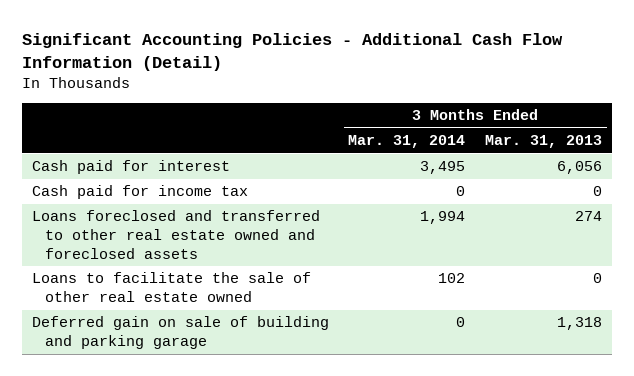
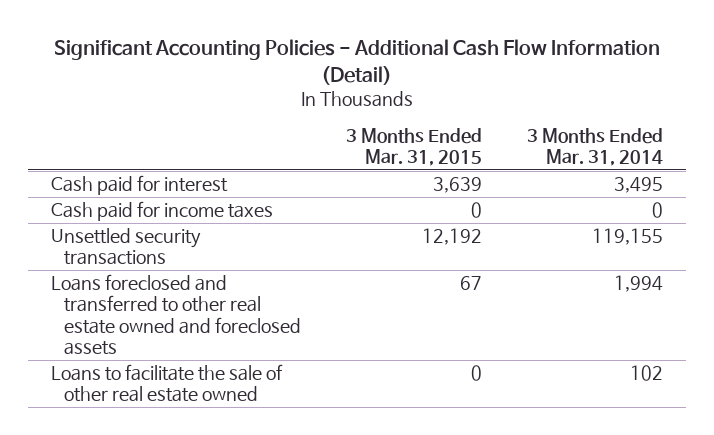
- | 3 Months Ended Mar. 31, 2014 | 3 Months Ended Mar. 31, 2013
+ | 3 Months Ended Mar. 31, 2015 | 3 Months Ended Mar. 31, 2014
- Cash paid for income tax | 0 | 0
+ Cash paid for income taxes | 0 | 0
+ Unsettled security transactions | 12,192 | 119,155
- Deferred gain on sale of building and parking garage | 0 | 1,318

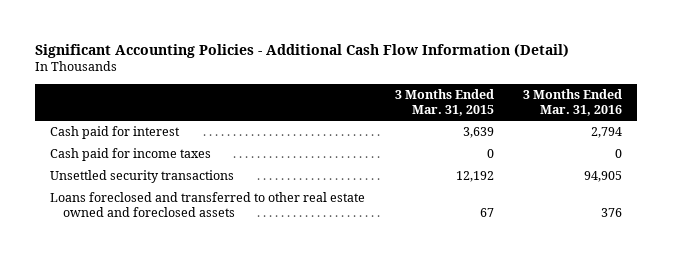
- | 3 Months Ended Mar. 31, 2015 | 3 Months Ended Mar. 31, 2014
+ | 3 Months Ended Mar. 31, 2015 | 3 Months Ended Mar. 31, 2016
- Loans to facilitate the sale of other real estate owned | 0 | 102

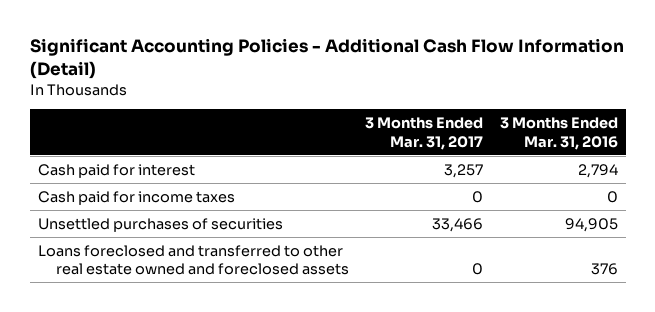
- | 3 Months Ended Mar. 31, 2015 | 3 Months Ended Mar. 31, 2016
+ | 3 Months Ended Mar. 31, 2017 | 3 Months Ended Mar. 31, 2016
- Unsettled security transactions | 12,192 | 94,905
+ Unsettled purchases of securities | 33,466 | 94,905

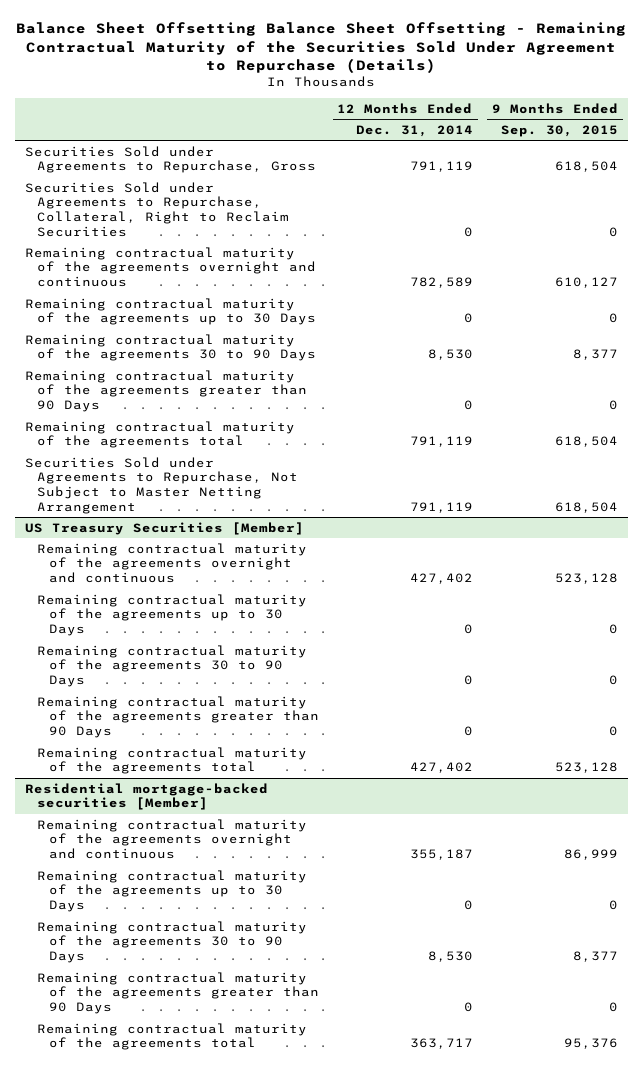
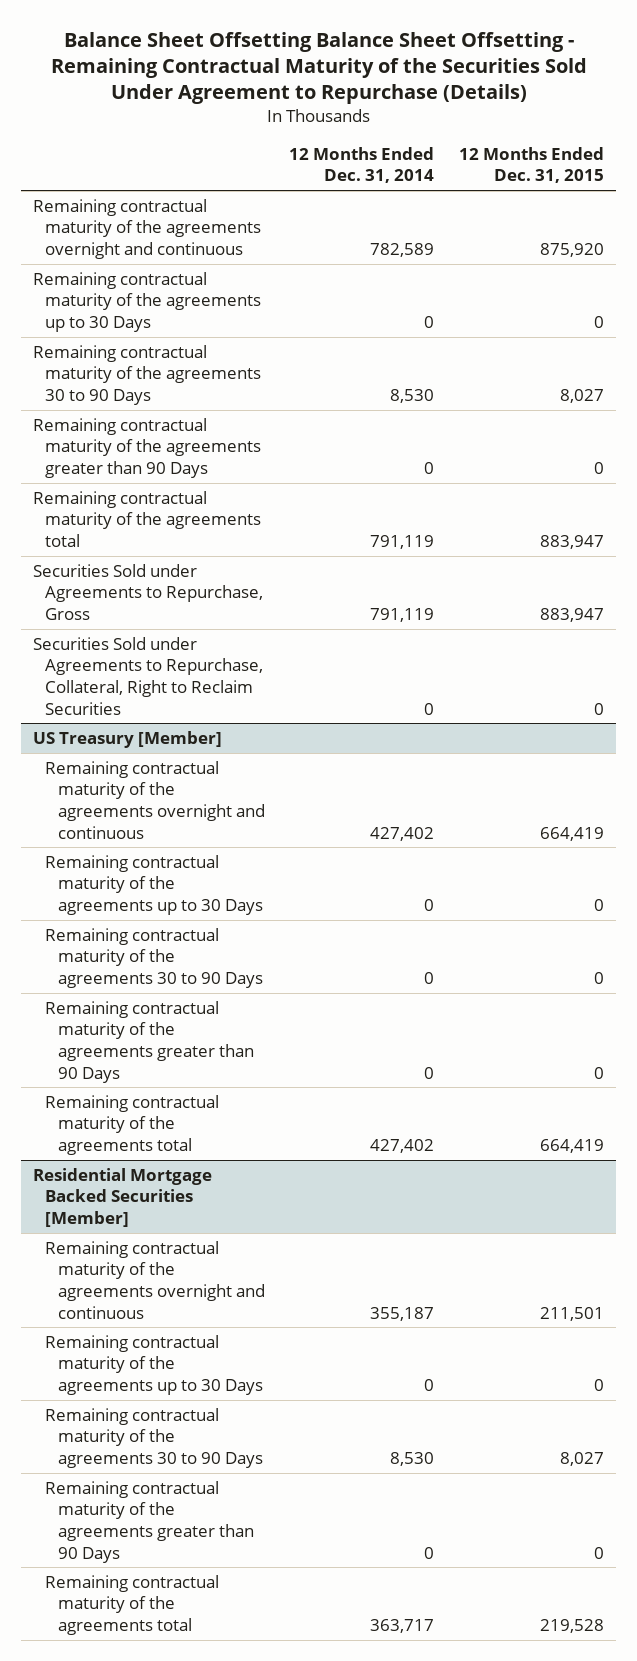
- | 12 Months Ended Dec. 31, 2014 | 9 Months Ended Sep. 30, 2015
+ | 12 Months Ended Dec. 31, 2014 | 12 Months Ended Dec. 31, 2015
- Securities Sold under Agreements to Repurchase, Not Subject to Master Netting Arrangement | 791,119 | 618,504
- US Treasury Securities [Member]
moved down: Securities Sold under Agreements to Repurchase, Gross | 791,119 | 883,947
moved down: Securities Sold under Agreements to Repurchase, Collateral, Right to Reclaim Securities | 0 | 0
+ US Treasury [Member]
- Residential mortgage-backed securities [Member]
+ Residential Mortgage Backed Securities [Member]

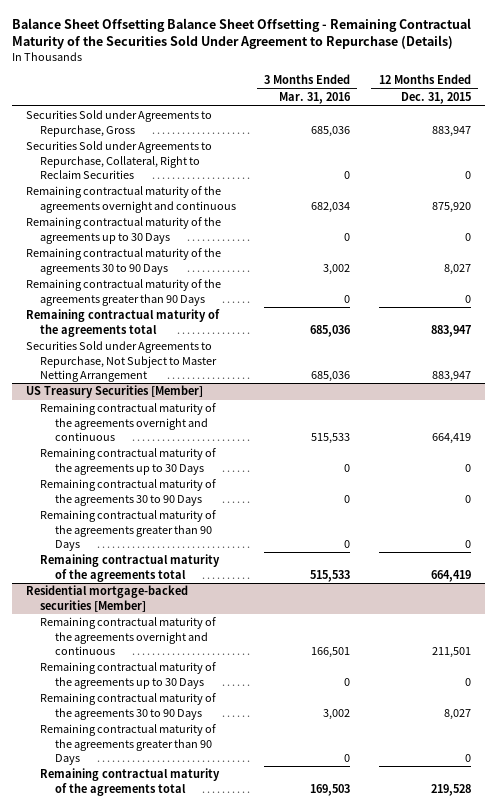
- | 12 Months Ended Dec. 31, 2014 | 12 Months Ended Dec. 31, 2015
+ | 3 Months Ended Mar. 31, 2016 | 12 Months Ended Dec. 31, 2015
moved up: Securities Sold under Agreements to Repurchase, Gross | 685,036 | 883,947
moved up: Securities Sold under Agreements to Repurchase, Collateral, Right to Reclaim Securities | 0 | 0
- US Treasury [Member]
+ Securities Sold under Agreements to Repurchase, Not Subject to Master Netting Arrangement | 685,036 | 883,947
+ US Treasury Securities [Member]
- Residential Mortgage Backed Securities [Member]
+ Residential mortgage-backed securities [Member]

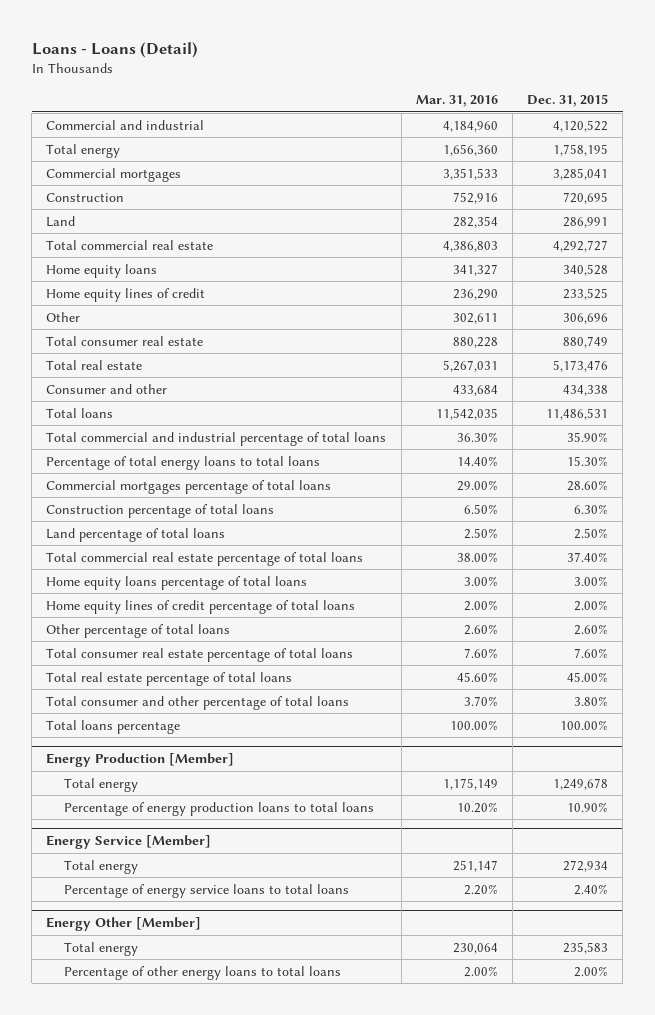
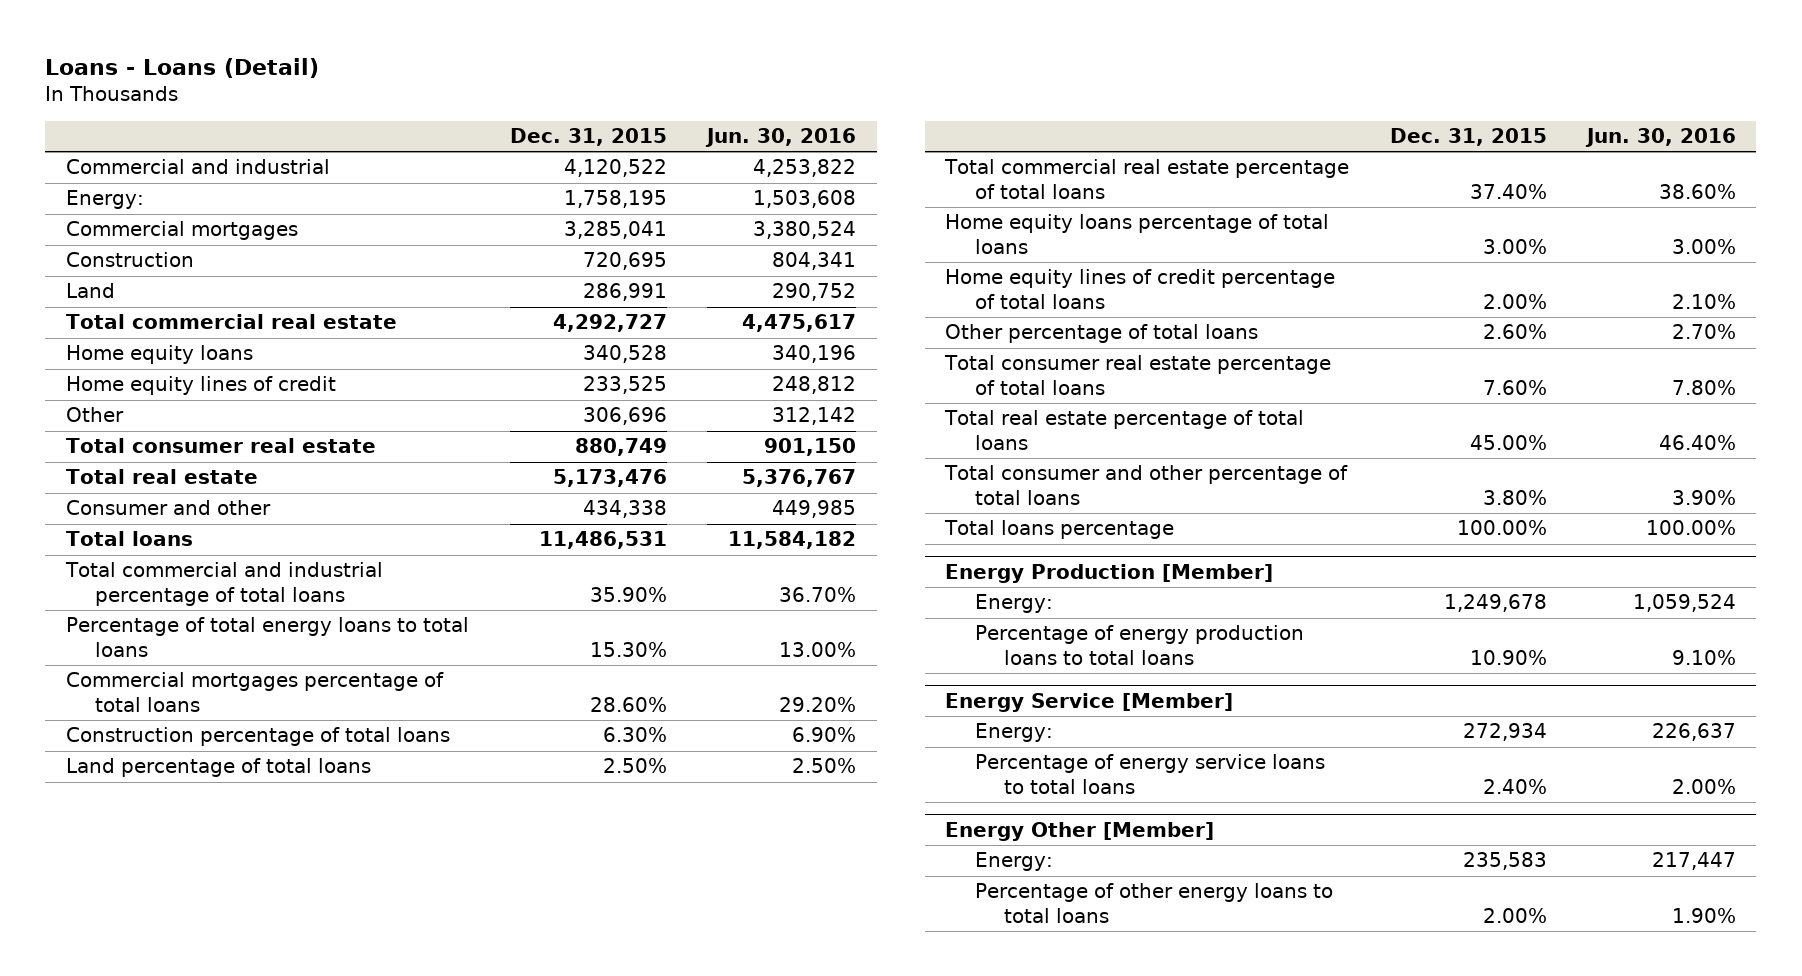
- | Mar. 31, 2016 | Dec. 31, 2015
+ | Dec. 31, 2015 | Jun. 30, 2016
- Total energy | 1,656,360 | 1,758,195
+ Energy: | 1,758,195 | 1,503,608
@ Energy Production [Member]
- Total energy | 1,175,149 | 1,249,678
+ Energy: | 1,249,678 | 1,059,524
@ Energy Service [Member]
- Total energy | 251,147 | 272,934
+ Energy: | 272,934 | 226,637
@ Energy Other [Member]
- Total energy | 230,064 | 235,583
+ Energy: | 235,583 | 217,447

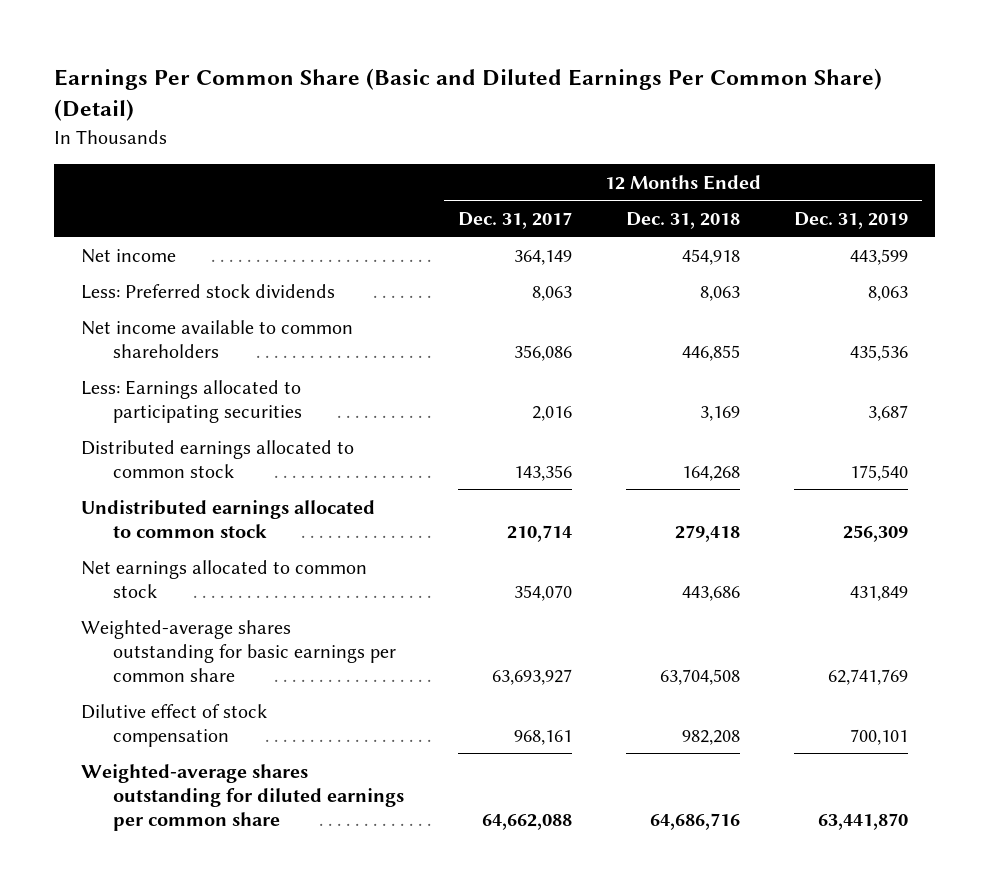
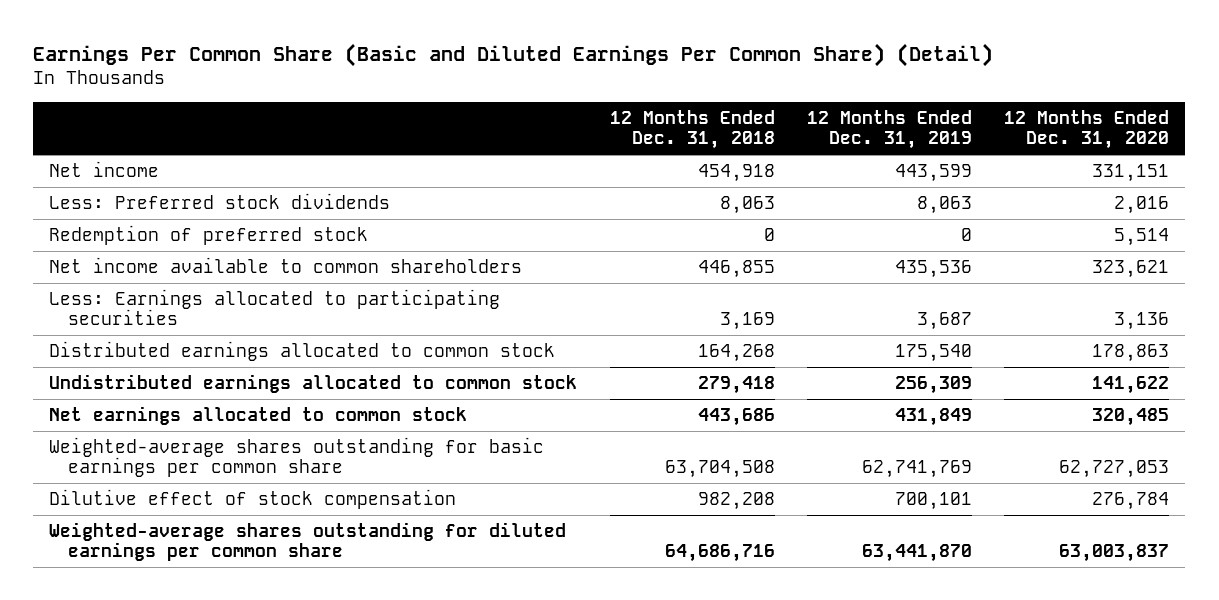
- | 12 Months Ended Dec. 31, 2017 | 12 Months Ended Dec. 31, 2018 | 12 Months Ended Dec. 31, 2019
+ | 12 Months Ended Dec. 31, 2018 | 12 Months Ended Dec. 31, 2019 | 12 Months Ended Dec. 31, 2020
+ Redemption of preferred stock | 0 | 0 | 5,514

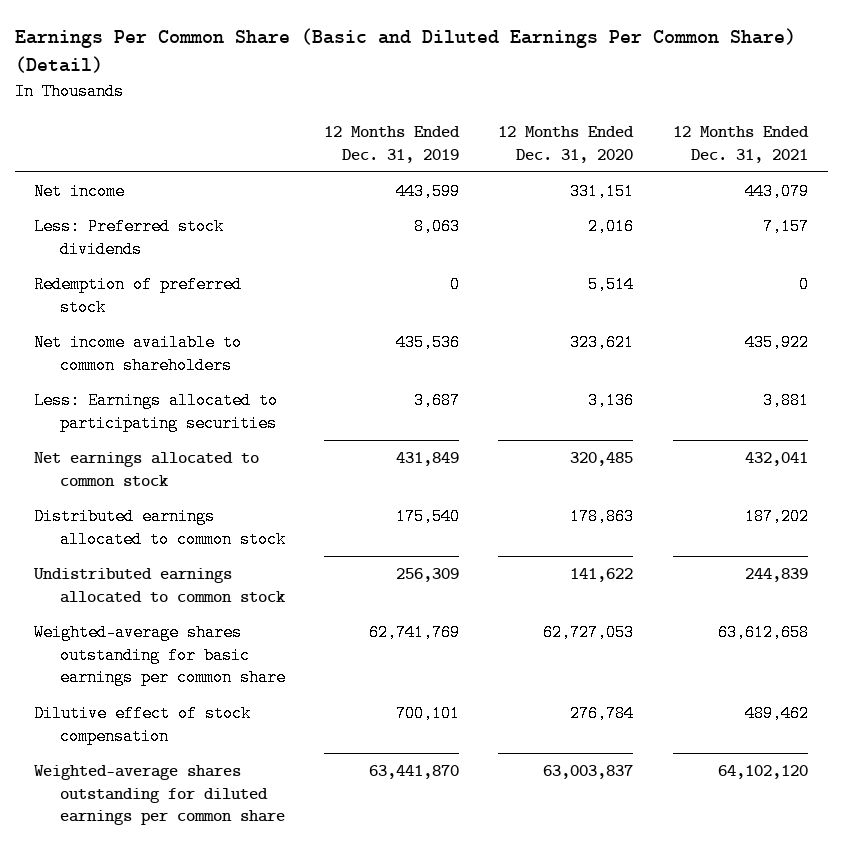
- | 12 Months Ended Dec. 31, 2018 | 12 Months Ended Dec. 31, 2019 | 12 Months Ended Dec. 31, 2020
+ | 12 Months Ended Dec. 31, 2019 | 12 Months Ended Dec. 31, 2020 | 12 Months Ended Dec. 31, 2021
moved up: Net earnings allocated to common stock | 431,849 | 320,485 | 432,041

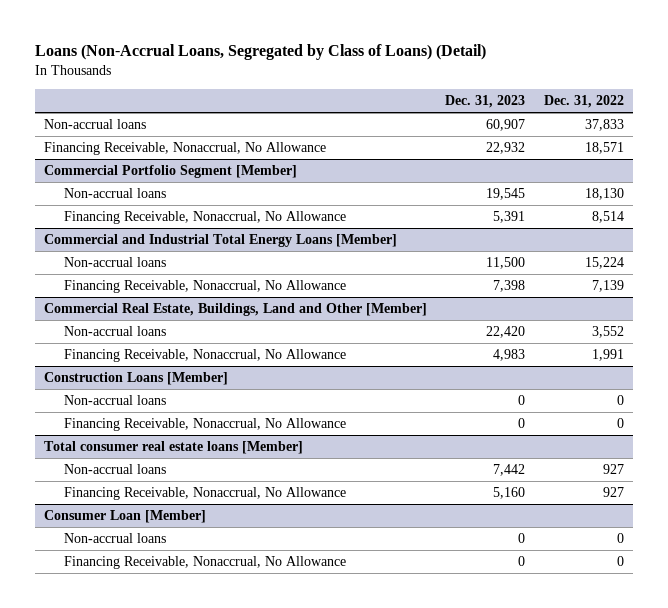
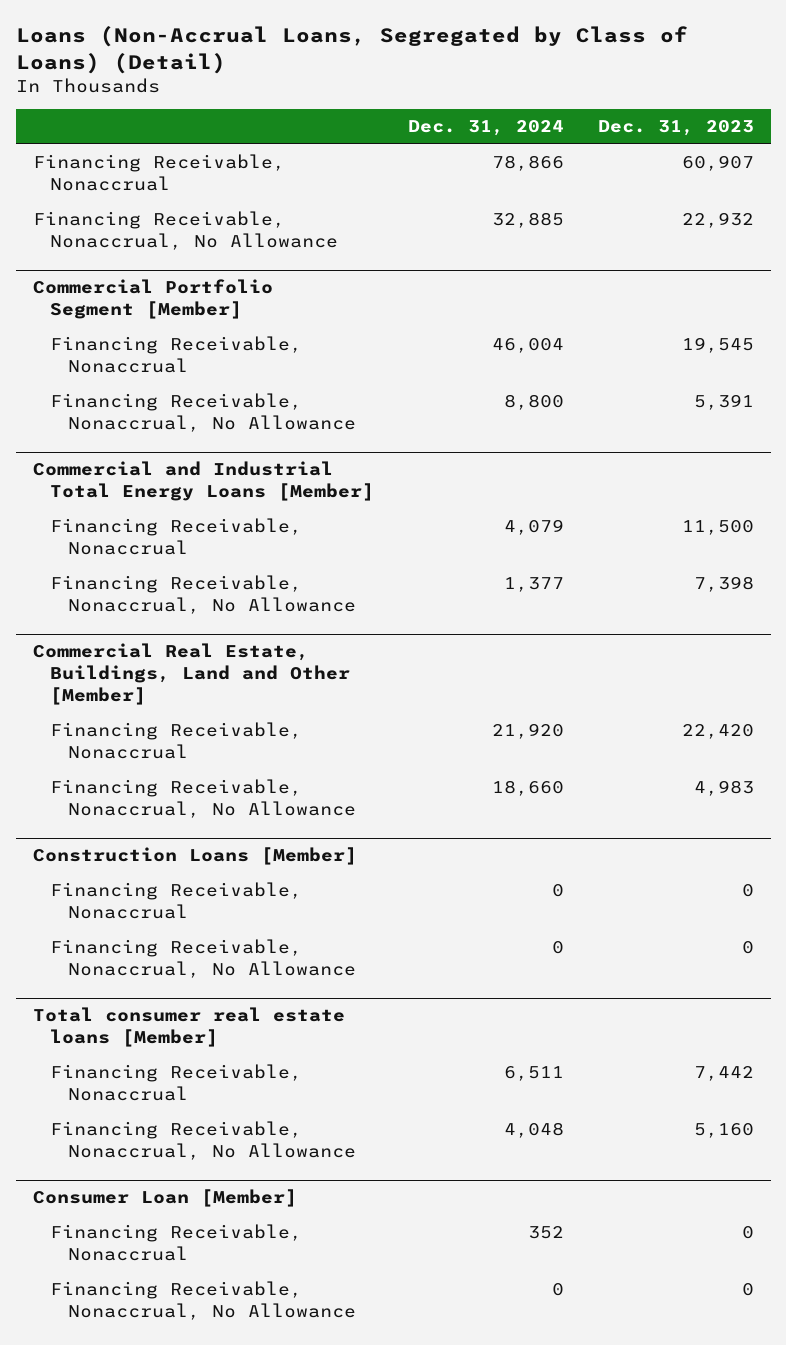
- | Dec. 31, 2023 | Dec. 31, 2022
+ | Dec. 31, 2024 | Dec. 31, 2023
- Non-accrual loans | 60,907 | 37,833
+ Financing Receivable, Nonaccrual | 78,866 | 60,907
@ Commercial Portfolio Segment [Member]
- Non-accrual loans | 19,545 | 18,130
+ Financing Receivable, Nonaccrual | 46,004 | 19,545
@ Commercial and Industrial Total Energy Loans [Member]
- Non-accrual loans | 11,500 | 15,224
+ Financing Receivable, Nonaccrual | 4,079 | 11,500
@ Commercial Real Estate, Buildings, Land and Other [Member]
- Non-accrual loans | 22,420 | 3,552
+ Financing Receivable, Nonaccrual | 21,920 | 22,420
@ Construction Loans [Member]
- Non-accrual loans | 0 | 0
+ Financing Receivable, Nonaccrual | 0 | 0
@ Total consumer real estate loans [Member]
- Non-accrual loans | 7,442 | 927
+ Financing Receivable, Nonaccrual | 6,511 | 7,442
@ Consumer Loan [Member]
- Non-accrual loans | 0 | 0
+ Financing Receivable, Nonaccrual | 352 | 0

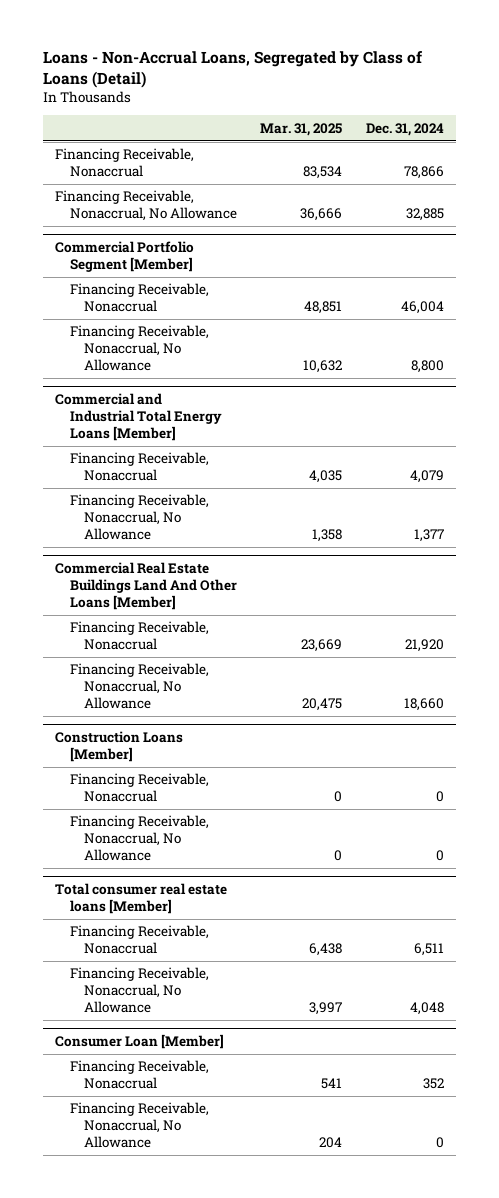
- Loans (Non-Accrual Loans, Segregated by Class of Loans) (Detail)
+ Loans - Non-Accrual Loans, Segregated by Class of Loans (Detail)
- | Dec. 31, 2024 | Dec. 31, 2023
+ | Mar. 31, 2025 | Dec. 31, 2024
- Commercial Real Estate, Buildings, Land and Other [Member]
+ Commercial Real Estate Buildings Land And Other Loans [Member]

